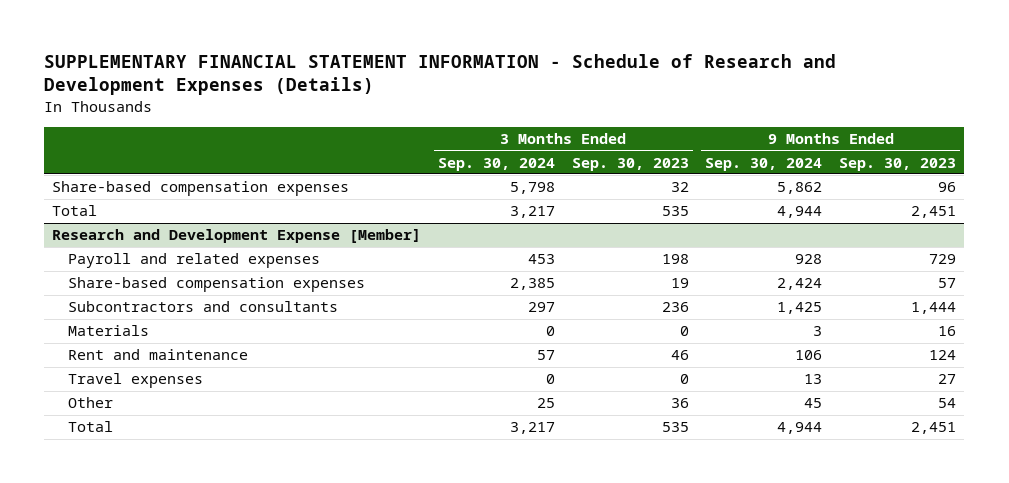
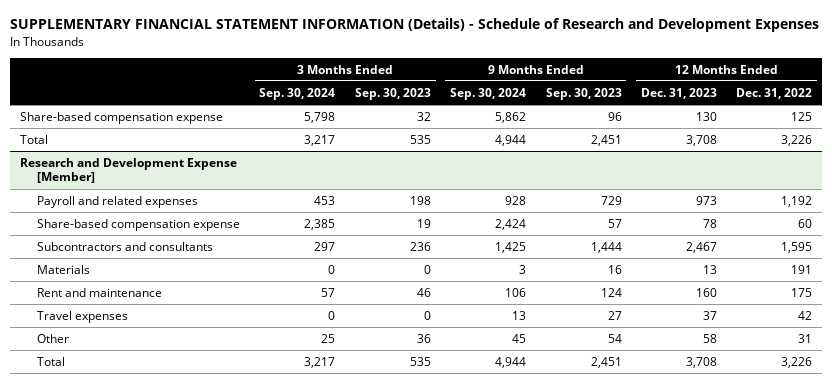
- SUPPLEMENTARY FINANCIAL STATEMENT INFORMATION - Schedule of Research and Development Expenses (Details)
+ SUPPLEMENTARY FINANCIAL STATEMENT INFORMATION (Details) - Schedule of Research and Development Expenses
- | 3 Months Ended Sep. 30, 2024 | 3 Months Ended Sep. 30, 2023 | 9 Months Ended Sep. 30, 2024 | 9 Months Ended Sep. 30, 2023
+ | 3 Months Ended Sep. 30, 2024 | 3 Months Ended Sep. 30, 2023 | 9 Months Ended Sep. 30, 2024 | 9 Months Ended Sep. 30, 2023 | 12 Months Ended Dec. 31, 2023 | 12 Months Ended Dec. 31, 2022
- Share-based compensation expenses | 5,798 | 32 | 5,862 | 96
+ Share-based compensation expense | 5,798 | 32 | 5,862 | 96 | 130 | 125
@ Research and Development Expense [Member]
- Share-based compensation expenses | 2,385 | 19 | 2,424 | 57
+ Share-based compensation expense | 2,385 | 19 | 2,424 | 57 | 78 | 60

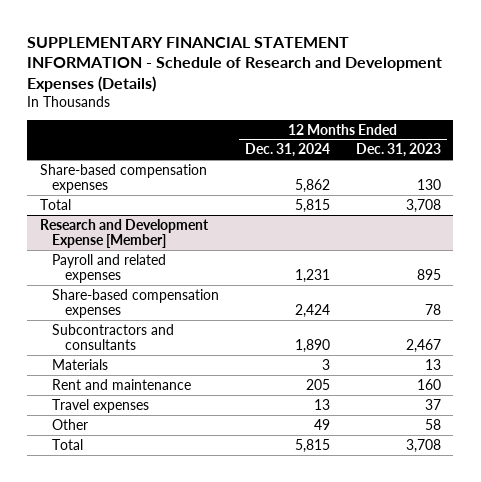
- SUPPLEMENTARY FINANCIAL STATEMENT INFORMATION (Details) - Schedule of Research and Development Expenses
+ SUPPLEMENTARY FINANCIAL STATEMENT INFORMATION - Schedule of Research and Development Expenses (Details)
- | 3 Months Ended Sep. 30, 2024 | 3 Months Ended Sep. 30, 2023 | 9 Months Ended Sep. 30, 2024 | 9 Months Ended Sep. 30, 2023 | 12 Months Ended Dec. 31, 2023 | 12 Months Ended Dec. 31, 2022
+ | 12 Months Ended Dec. 31, 2024 | 12 Months Ended Dec. 31, 2023
- Share-based compensation expense | 5,798 | 32 | 5,862 | 96 | 130 | 125
+ Share-based compensation expenses | 5,862 | 130
@ Research and Development Expense [Member]
- Payroll and related expenses | 453 | 198 | 928 | 729 | 973 | 1,192
- Share-based compensation expense | 2,385 | 19 | 2,424 | 57 | 78 | 60
+ Payroll and related expenses | 1,231 | 895
+ Share-based compensation expenses | 2,424 | 78

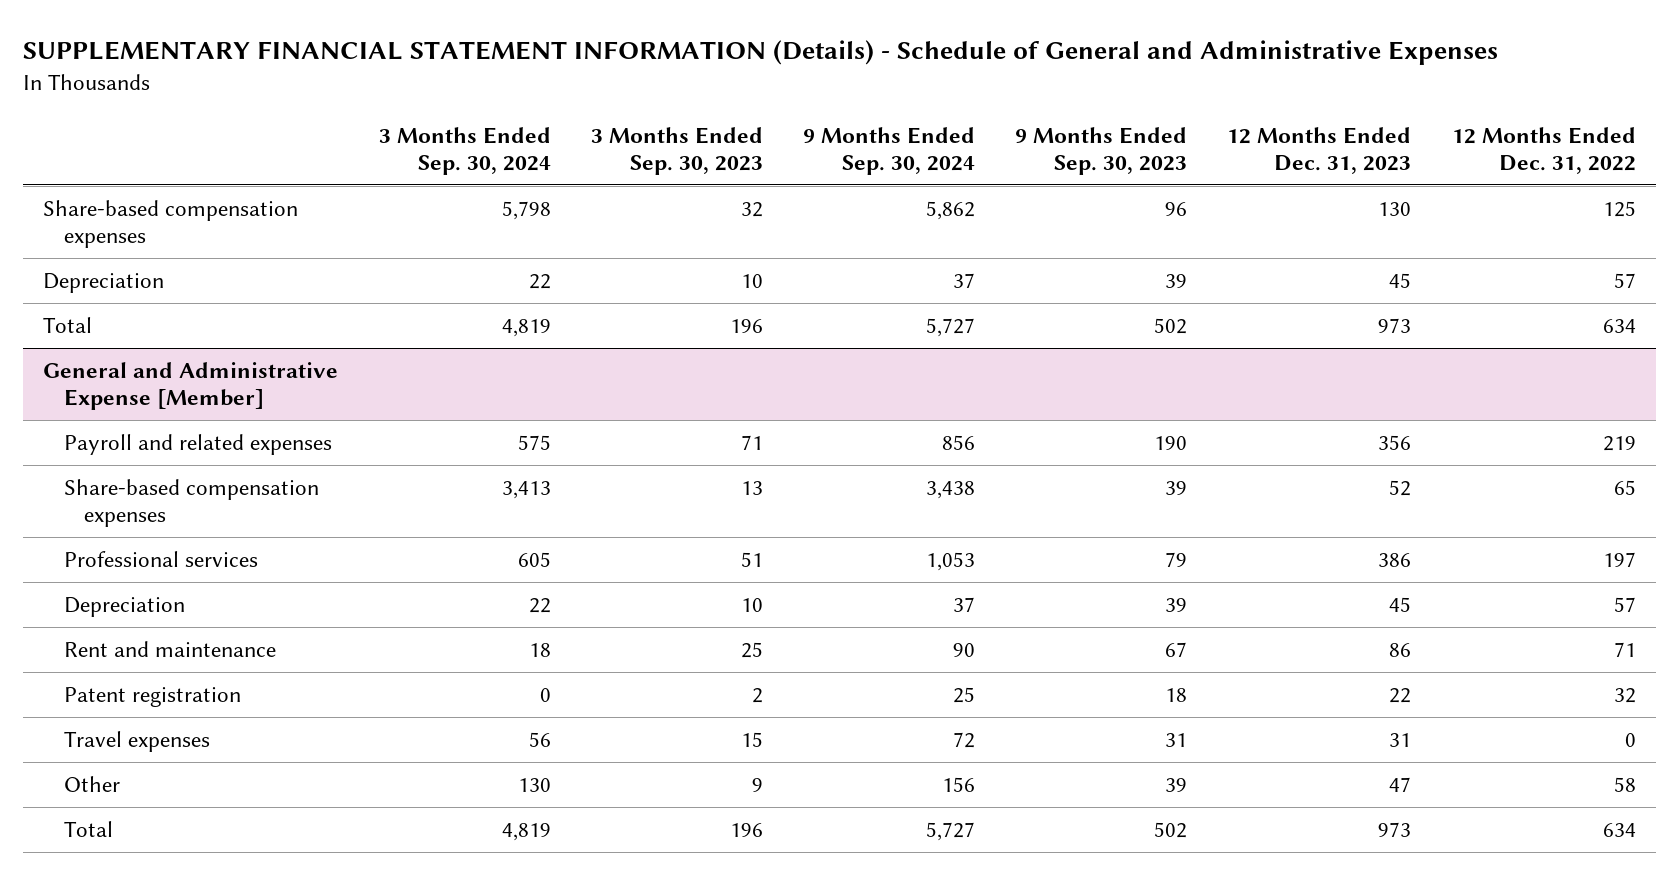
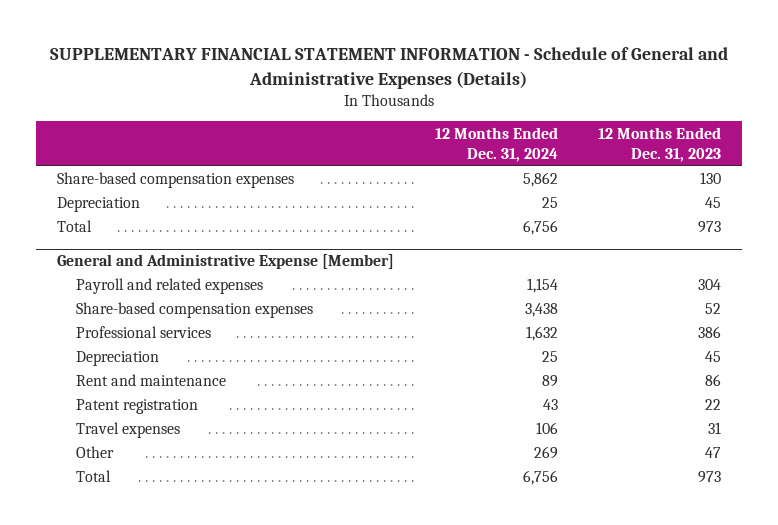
- SUPPLEMENTARY FINANCIAL STATEMENT INFORMATION (Details) - Schedule of General and Administrative Expenses
+ SUPPLEMENTARY FINANCIAL STATEMENT INFORMATION - Schedule of General and Administrative Expenses (Details)
- | 3 Months Ended Sep. 30, 2024 | 3 Months Ended Sep. 30, 2023 | 9 Months Ended Sep. 30, 2024 | 9 Months Ended Sep. 30, 2023 | 12 Months Ended Dec. 31, 2023 | 12 Months Ended Dec. 31, 2022
+ | 12 Months Ended Dec. 31, 2024 | 12 Months Ended Dec. 31, 2023
@ General and Administrative Expense [Member]
- Payroll and related expenses | 575 | 71 | 856 | 190 | 356 | 219
+ Payroll and related expenses | 1,154 | 304

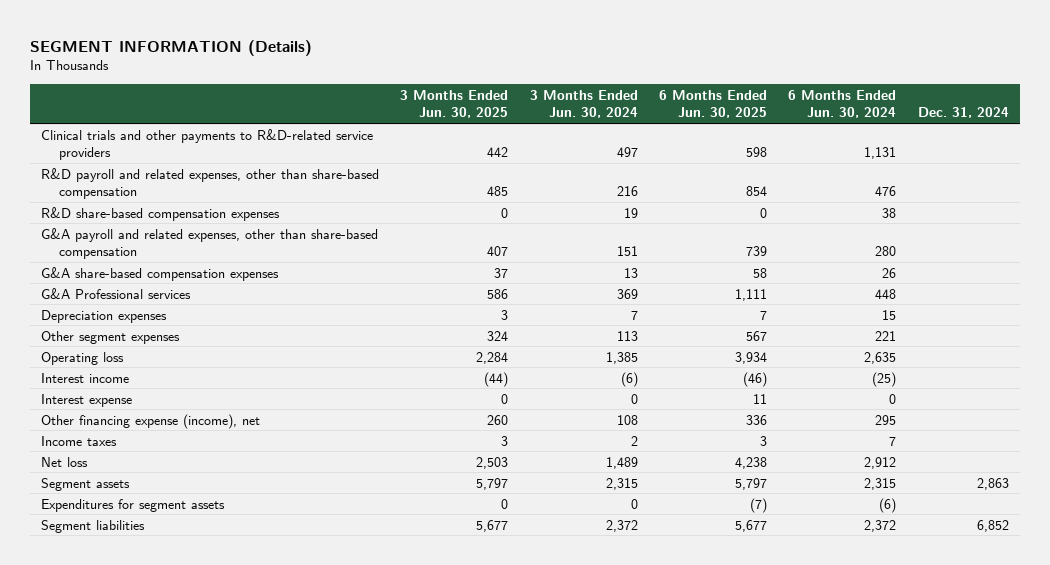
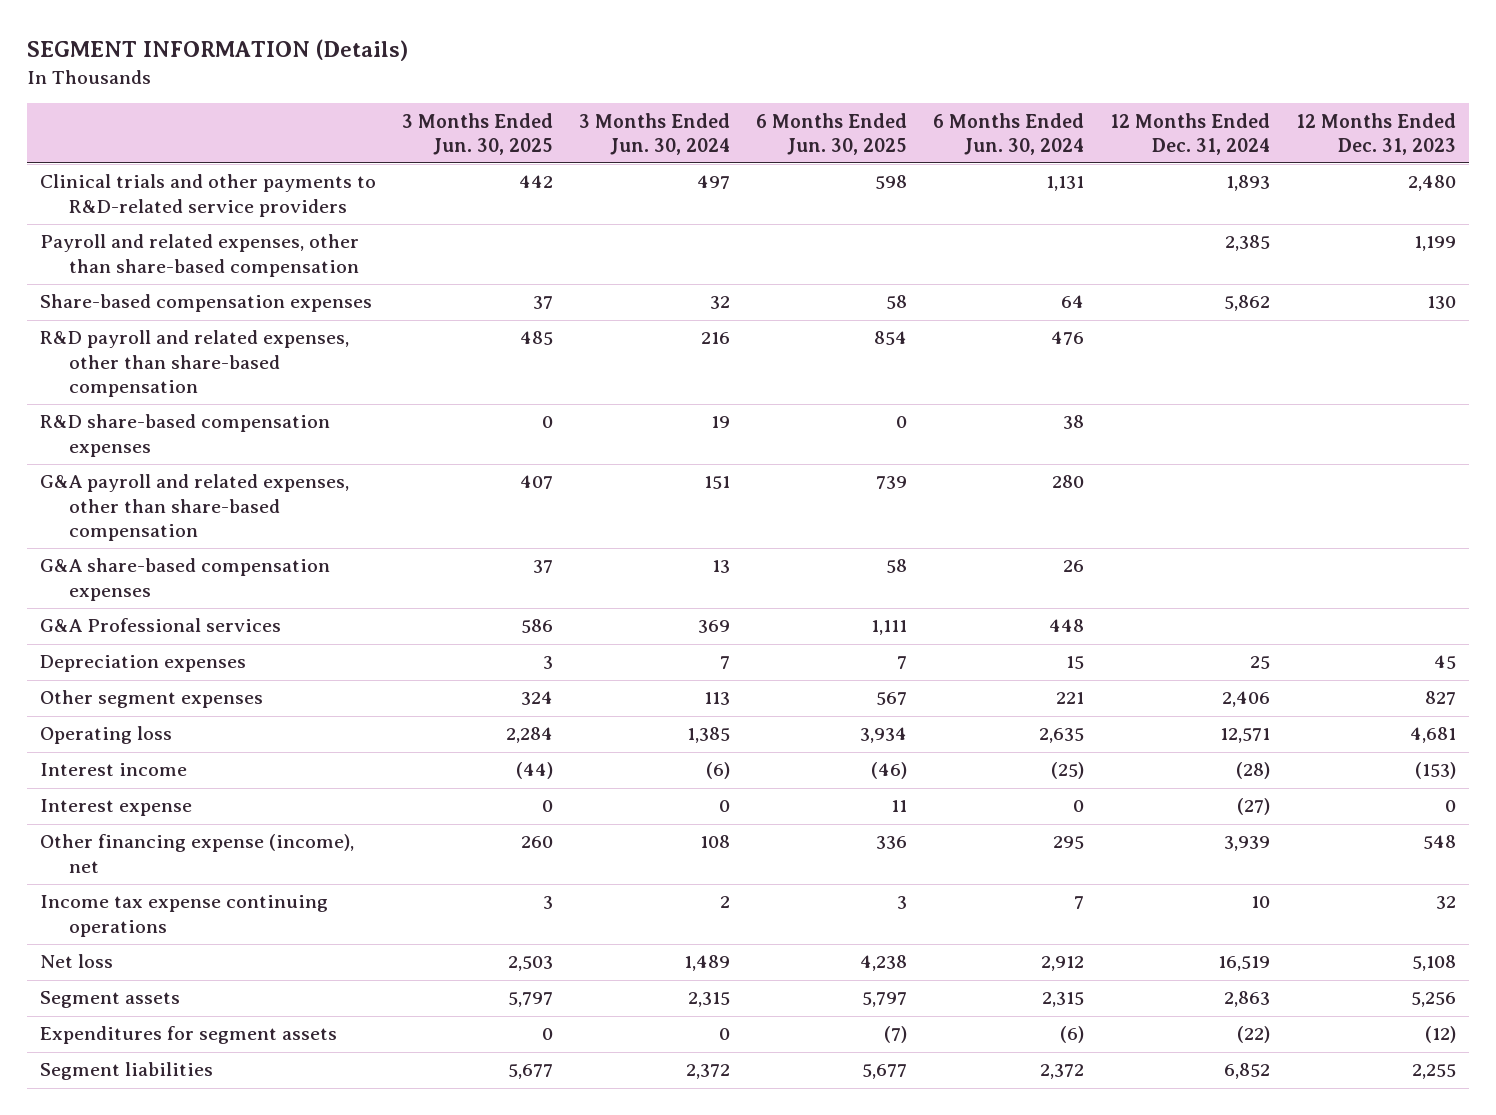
- | 3 Months Ended Jun. 30, 2025 | 3 Months Ended Jun. 30, 2024 | 6 Months Ended Jun. 30, 2025 | 6 Months Ended Jun. 30, 2024 | Dec. 31, 2024
+ | 3 Months Ended Jun. 30, 2025 | 3 Months Ended Jun. 30, 2024 | 6 Months Ended Jun. 30, 2025 | 6 Months Ended Jun. 30, 2024 | 12 Months Ended Dec. 31, 2024 | 12 Months Ended Dec. 31, 2023
+ Payroll and related expenses, other than share-based compensation | | | | | 2,385 | 1,199
+ Share-based compensation expenses | 37 | 32 | 58 | 64 | 5,862 | 130
- Income taxes | 3 | 2 | 3 | 7 |
+ Income tax expense continuing operations | 3 | 2 | 3 | 7 | 10 | 32

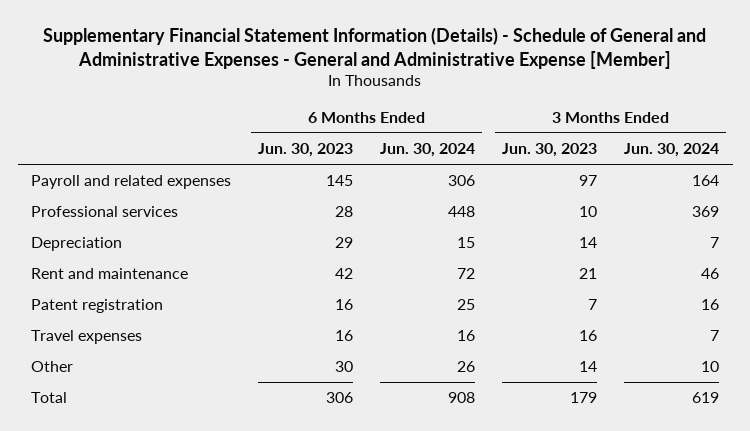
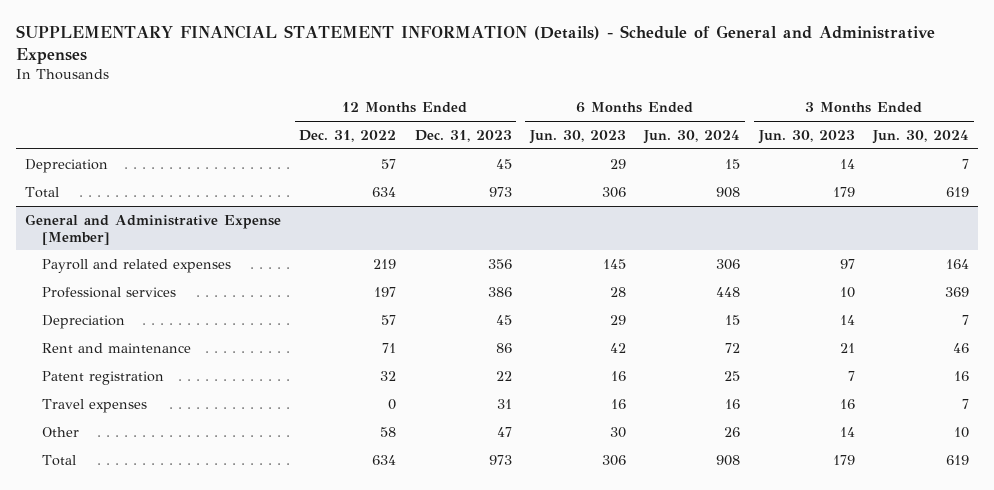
- Supplementary Financial Statement Information (Details) - Schedule of General and Administrative Expenses - General and Administrative Expense [Member]
+ SUPPLEMENTARY FINANCIAL STATEMENT INFORMATION (Details) - Schedule of General and Administrative Expenses
- | 6 Months Ended Jun. 30, 2023 | 6 Months Ended Jun. 30, 2024 | 3 Months Ended Jun. 30, 2023 | 3 Months Ended Jun. 30, 2024
+ | 12 Months Ended Dec. 31, 2022 | 12 Months Ended Dec. 31, 2023 | 6 Months Ended Jun. 30, 2023 | 6 Months Ended Jun. 30, 2024 | 3 Months Ended Jun. 30, 2023 | 3 Months Ended Jun. 30, 2024
+ Depreciation | 57 | 45 | 29 | 15 | 14 | 7
+ Total | 634 | 973 | 306 | 908 | 179 | 619
+ General and Administrative Expense [Member]

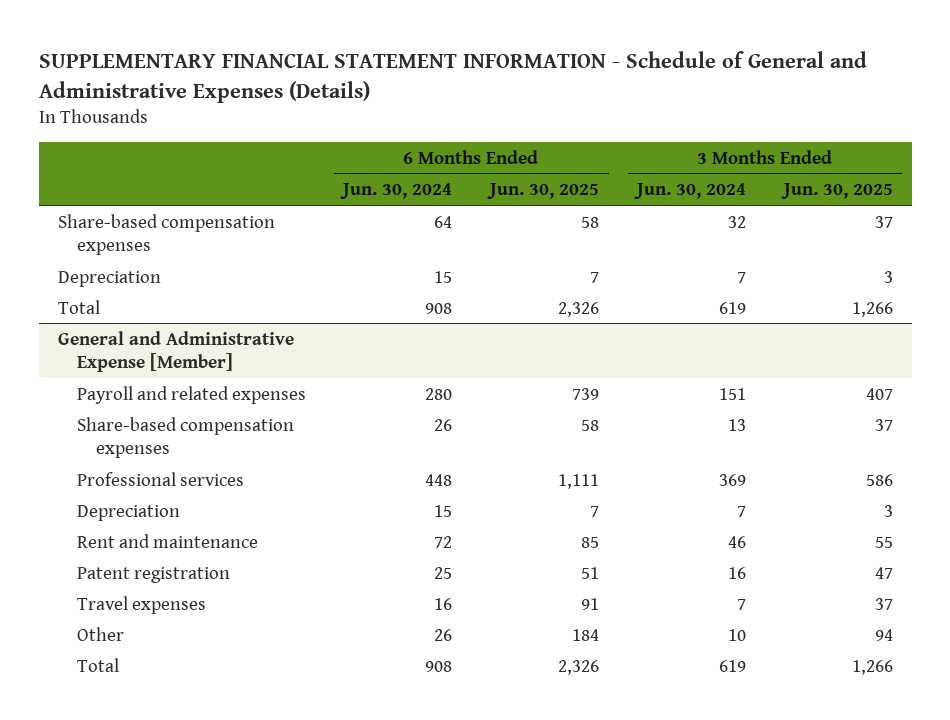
- SUPPLEMENTARY FINANCIAL STATEMENT INFORMATION (Details) - Schedule of General and Administrative Expenses
+ SUPPLEMENTARY FINANCIAL STATEMENT INFORMATION - Schedule of General and Administrative Expenses (Details)
- | 12 Months Ended Dec. 31, 2022 | 12 Months Ended Dec. 31, 2023 | 6 Months Ended Jun. 30, 2023 | 6 Months Ended Jun. 30, 2024 | 3 Months Ended Jun. 30, 2023 | 3 Months Ended Jun. 30, 2024
+ | 6 Months Ended Jun. 30, 2024 | 6 Months Ended Jun. 30, 2025 | 3 Months Ended Jun. 30, 2024 | 3 Months Ended Jun. 30, 2025
+ Share-based compensation expenses | 64 | 58 | 32 | 37
@ General and Administrative Expense [Member]
- Payroll and related expenses | 219 | 356 | 145 | 306 | 97 | 164
+ Payroll and related expenses | 280 | 739 | 151 | 407
+ Share-based compensation expenses | 26 | 58 | 13 | 37

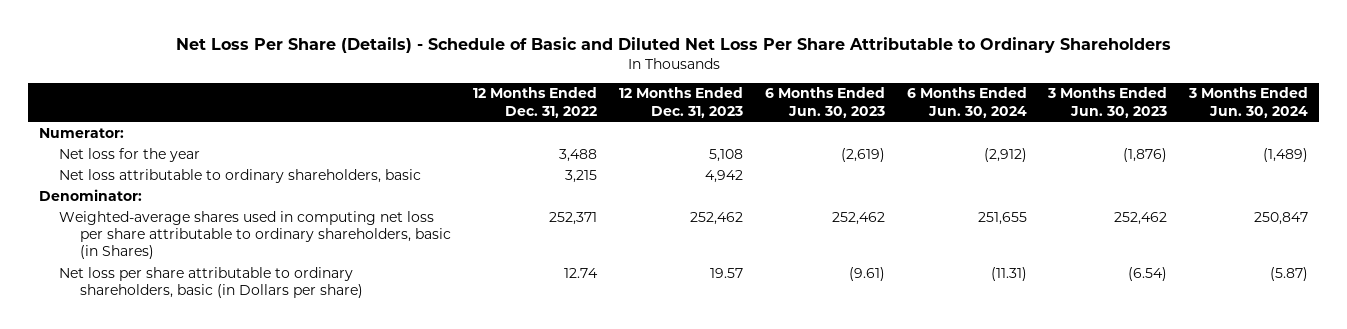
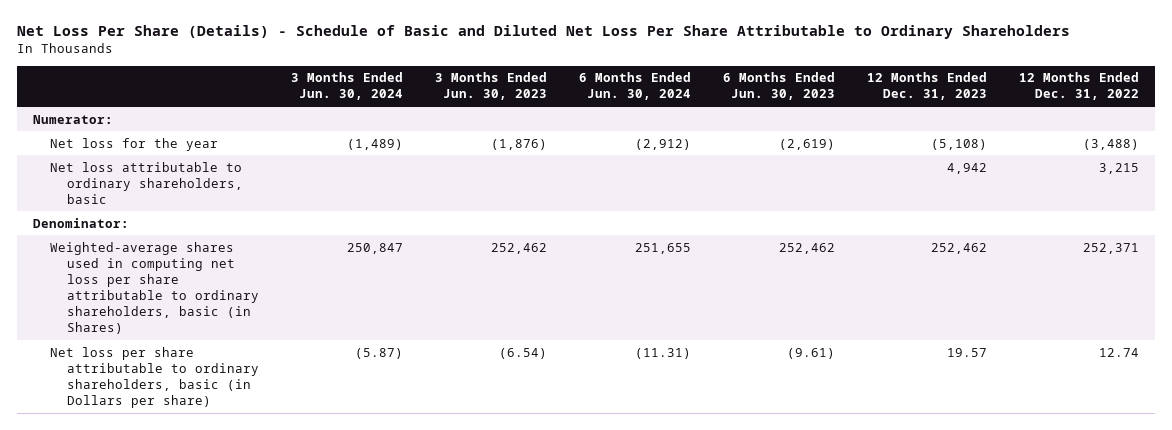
- | 12 Months Ended Dec. 31, 2022 | 12 Months Ended Dec. 31, 2023 | 6 Months Ended Jun. 30, 2023 | 6 Months Ended Jun. 30, 2024 | 3 Months Ended Jun. 30, 2023 | 3 Months Ended Jun. 30, 2024
+ | 3 Months Ended Jun. 30, 2024 | 3 Months Ended Jun. 30, 2023 | 6 Months Ended Jun. 30, 2024 | 6 Months Ended Jun. 30, 2023 | 12 Months Ended Dec. 31, 2023 | 12 Months Ended Dec. 31, 2022
- Net loss for the year | 3,488 | 5,108 | (2,619) | (2,912) | (1,876) | (1,489)
+ Net loss for the year | (1,489) | (1,876) | (2,912) | (2,619) | (5,108) | (3,488)

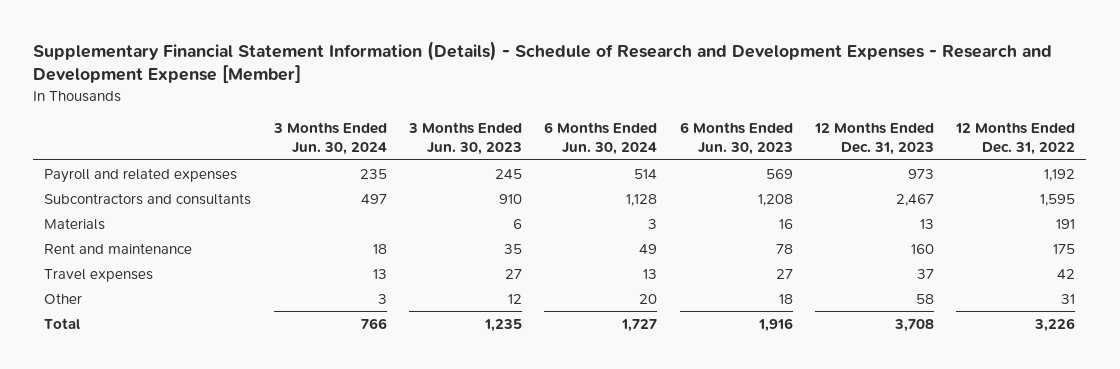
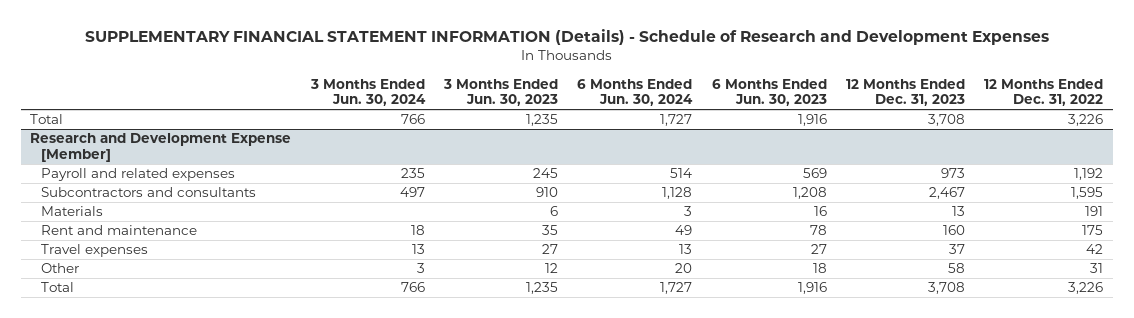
- Supplementary Financial Statement Information (Details) - Schedule of Research and Development Expenses - Research and Development Expense [Member]
+ SUPPLEMENTARY FINANCIAL STATEMENT INFORMATION (Details) - Schedule of Research and Development Expenses
+ Total | 766 | 1,235 | 1,727 | 1,916 | 3,708 | 3,226
+ Research and Development Expense [Member]

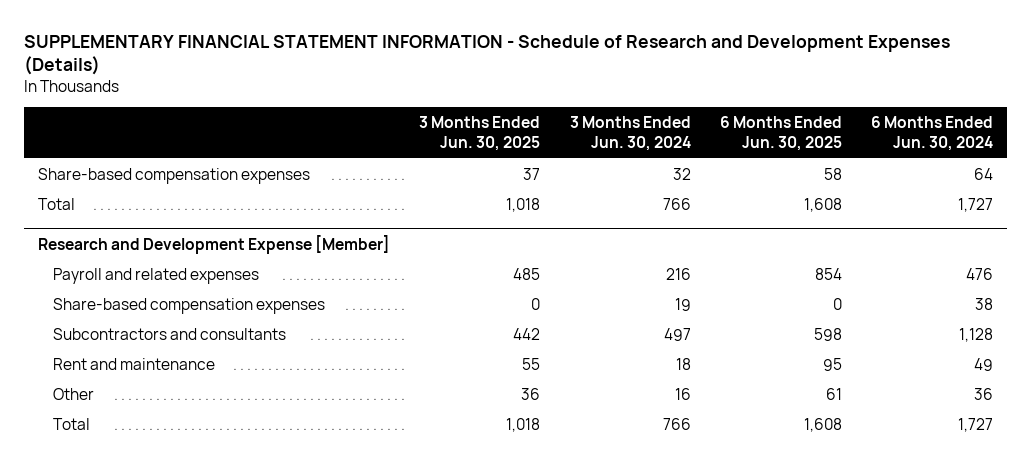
- SUPPLEMENTARY FINANCIAL STATEMENT INFORMATION (Details) - Schedule of Research and Development Expenses
+ SUPPLEMENTARY FINANCIAL STATEMENT INFORMATION - Schedule of Research and Development Expenses (Details)
- | 3 Months Ended Jun. 30, 2024 | 3 Months Ended Jun. 30, 2023 | 6 Months Ended Jun. 30, 2024 | 6 Months Ended Jun. 30, 2023 | 12 Months Ended Dec. 31, 2023 | 12 Months Ended Dec. 31, 2022
+ | 3 Months Ended Jun. 30, 2025 | 3 Months Ended Jun. 30, 2024 | 6 Months Ended Jun. 30, 2025 | 6 Months Ended Jun. 30, 2024
+ Share-based compensation expenses | 37 | 32 | 58 | 64
@ Research and Development Expense [Member]
- Payroll and related expenses | 235 | 245 | 514 | 569 | 973 | 1,192
+ Payroll and related expenses | 485 | 216 | 854 | 476
+ Share-based compensation expenses | 0 | 19 | 0 | 38
- Materials | | 6 | 3 | 16 | 13 | 191
- Travel expenses | 13 | 27 | 13 | 27 | 37 | 42
- Other | 3 | 12 | 20 | 18 | 58 | 31
+ Other | 36 | 16 | 61 | 36

